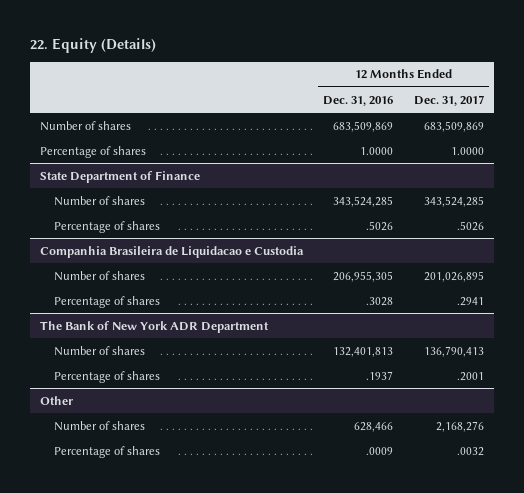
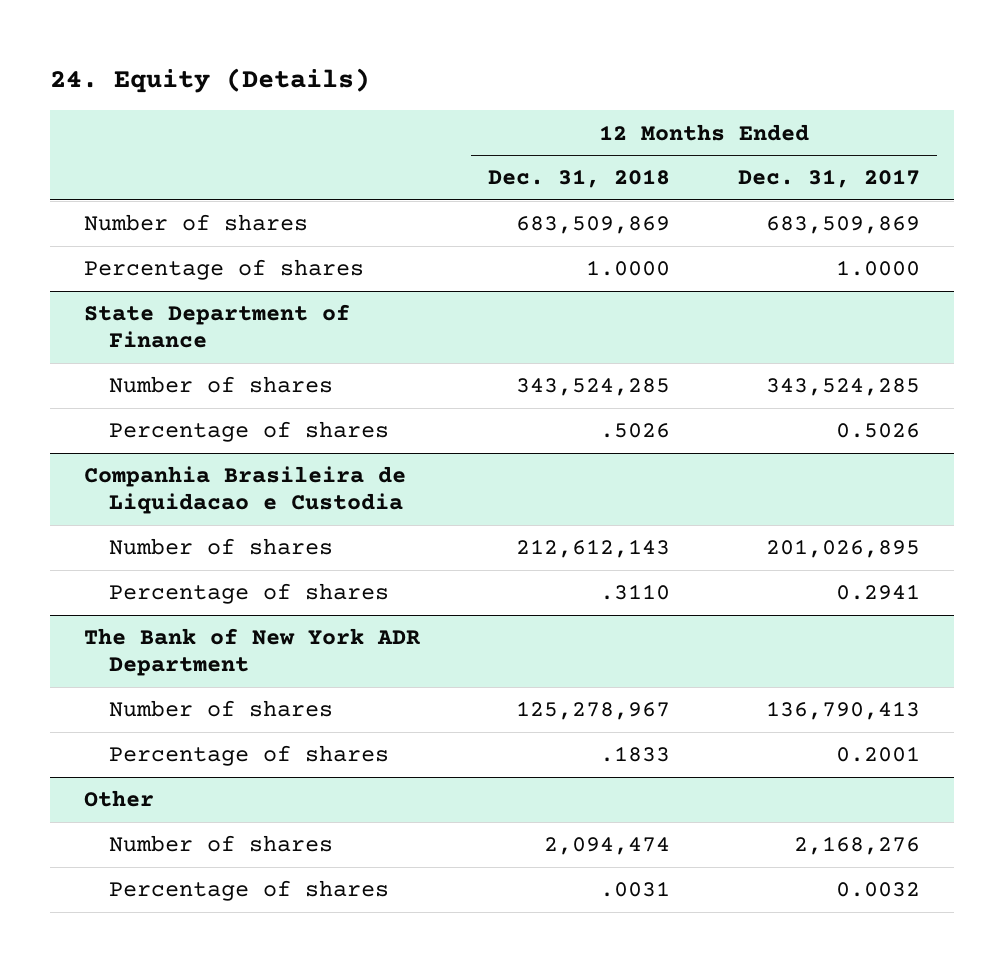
- 22. Equity (Details)
+ 24. Equity (Details)
- | 12 Months Ended Dec. 31, 2016 | 12 Months Ended Dec. 31, 2017
+ | 12 Months Ended Dec. 31, 2018 | 12 Months Ended Dec. 31, 2017
@ State Department of Finance
- Percentage of shares | .5026 | .5026
+ Percentage of shares | .5026 | 0.5026
@ Companhia Brasileira de Liquidacao e Custodia
- Percentage of shares | .3028 | .2941
+ Percentage of shares | .3110 | 0.2941
@ The Bank of New York ADR Department
- Percentage of shares | .1937 | .2001
+ Percentage of shares | .1833 | 0.2001
@ Other
- Percentage of shares | .0009 | .0032
+ Percentage of shares | .0031 | 0.0032

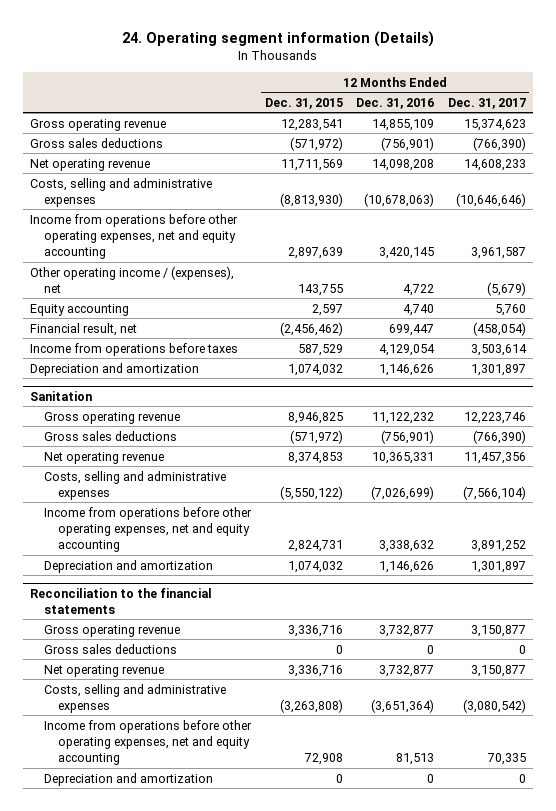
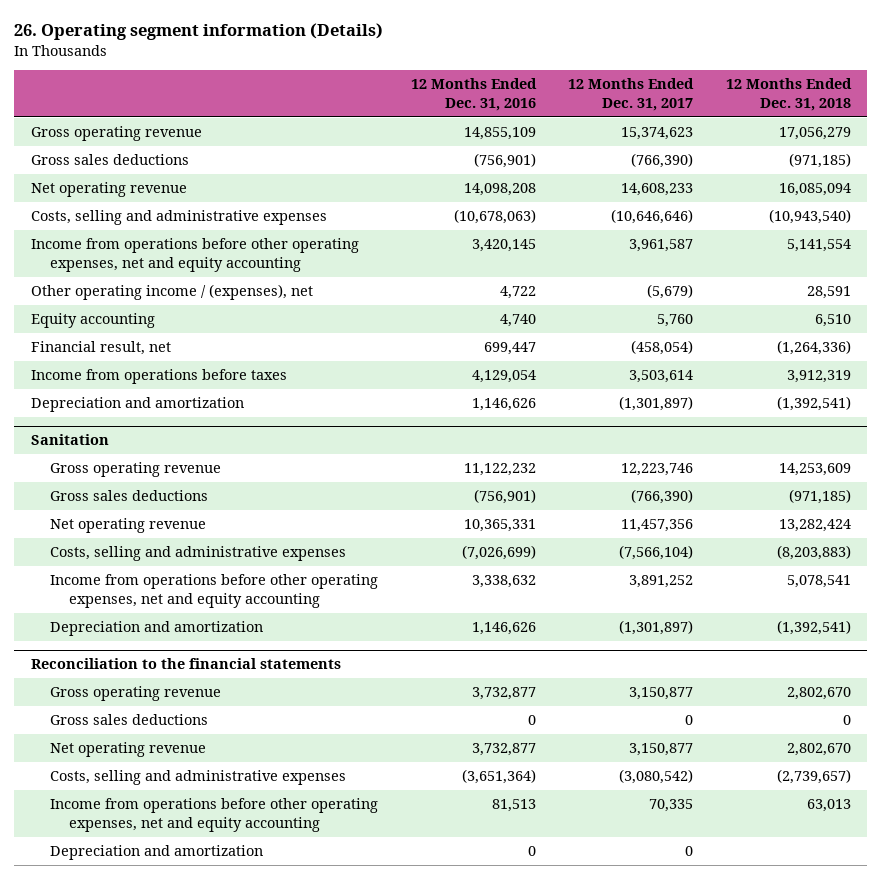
- 24. Operating segment information (Details)
+ 26. Operating segment information (Details)
- | 12 Months Ended Dec. 31, 2015 | 12 Months Ended Dec. 31, 2016 | 12 Months Ended Dec. 31, 2017
+ | 12 Months Ended Dec. 31, 2016 | 12 Months Ended Dec. 31, 2017 | 12 Months Ended Dec. 31, 2018
- Depreciation and amortization | 1,074,032 | 1,146,626 | 1,301,897
+ Depreciation and amortization | 1,146,626 | (1,301,897) | (1,392,541)
@ Sanitation
- Depreciation and amortization | 1,074,032 | 1,146,626 | 1,301,897
+ Depreciation and amortization | 1,146,626 | (1,301,897) | (1,392,541)

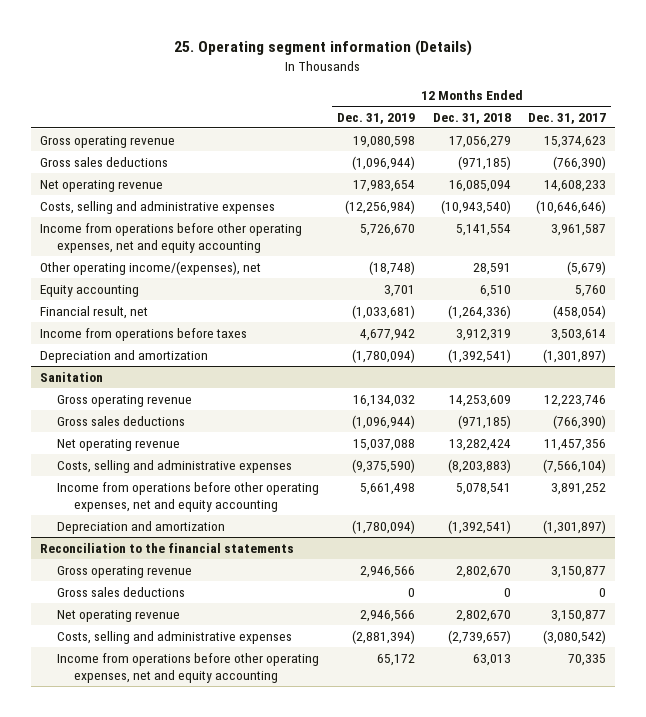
- 26. Operating segment information (Details)
+ 25. Operating segment information (Details)
- | 12 Months Ended Dec. 31, 2016 | 12 Months Ended Dec. 31, 2017 | 12 Months Ended Dec. 31, 2018
+ | 12 Months Ended Dec. 31, 2019 | 12 Months Ended Dec. 31, 2018 | 12 Months Ended Dec. 31, 2017
- Other operating income / (expenses), net | 4,722 | (5,679) | 28,591
+ Other operating income/(expenses), net | (18,748) | 28,591 | (5,679)
@ Reconciliation to the financial statements
- Depreciation and amortization | 0 | 0 |

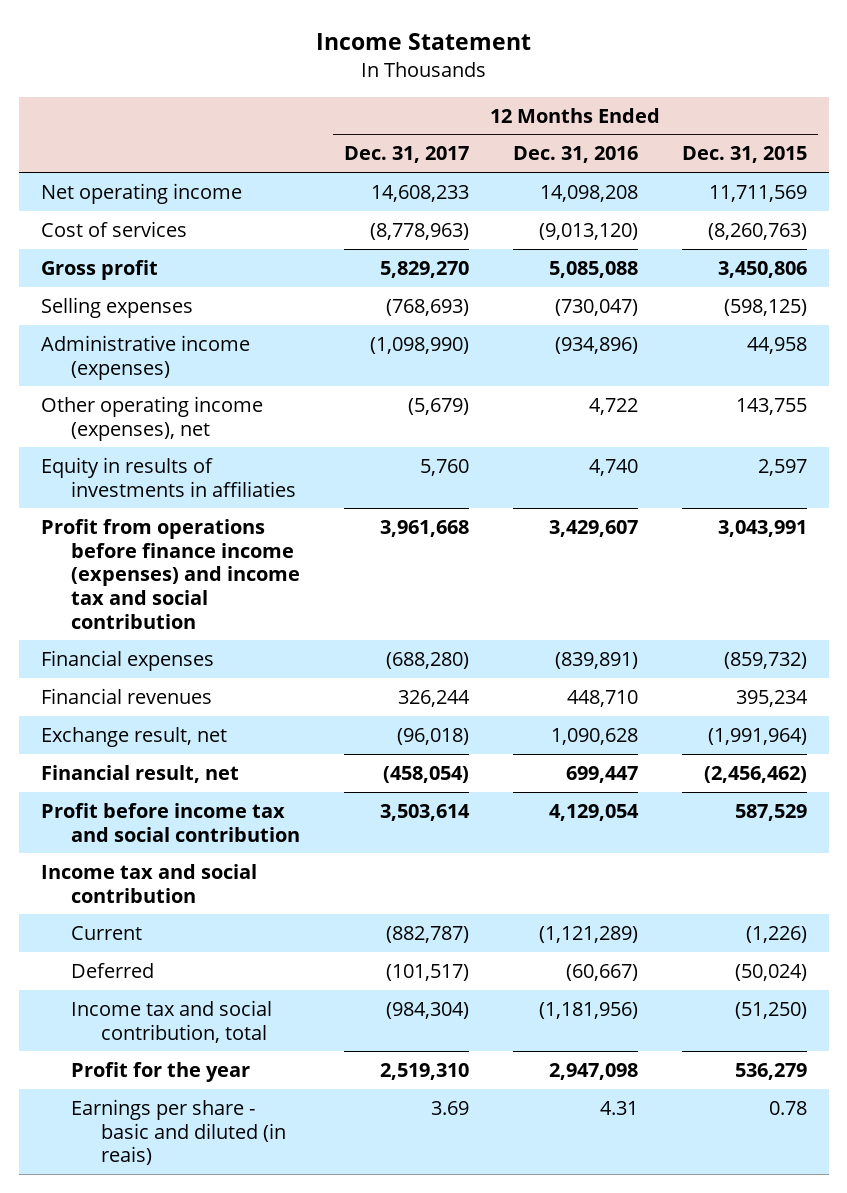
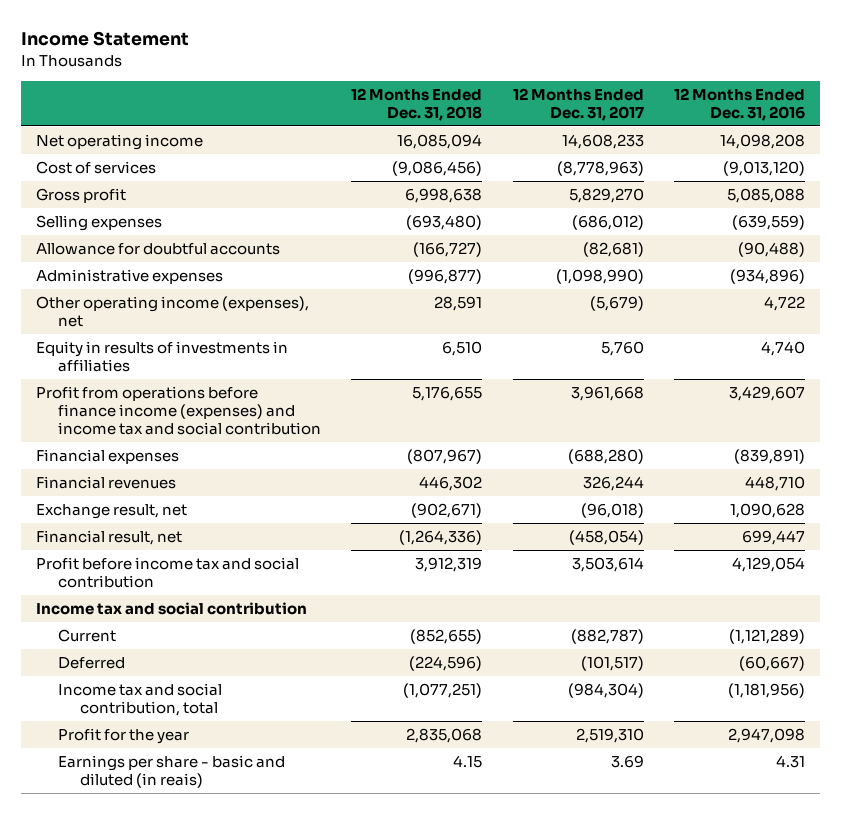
- | 12 Months Ended Dec. 31, 2017 | 12 Months Ended Dec. 31, 2016 | 12 Months Ended Dec. 31, 2015
+ | 12 Months Ended Dec. 31, 2018 | 12 Months Ended Dec. 31, 2017 | 12 Months Ended Dec. 31, 2016
- Selling expenses | (768,693) | (730,047) | (598,125)
- Administrative income (expenses) | (1,098,990) | (934,896) | 44,958
+ Selling expenses | (693,480) | (686,012) | (639,559)
+ Allowance for doubtful accounts | (166,727) | (82,681) | (90,488)
+ Administrative expenses | (996,877) | (1,098,990) | (934,896)

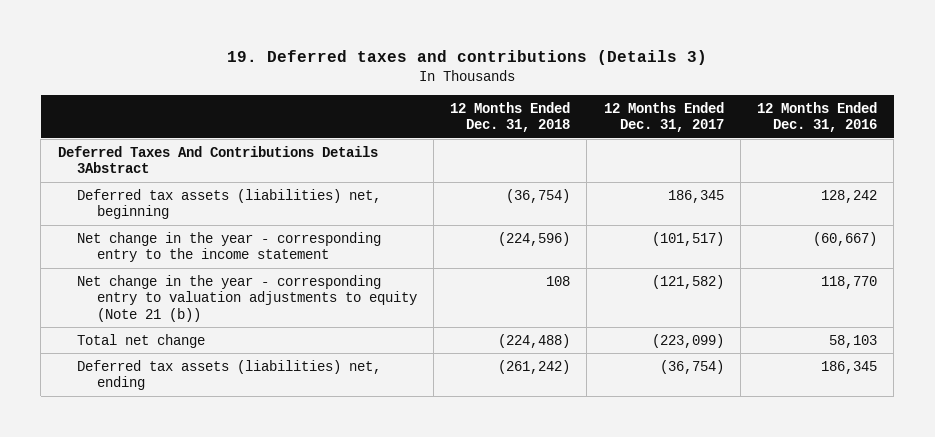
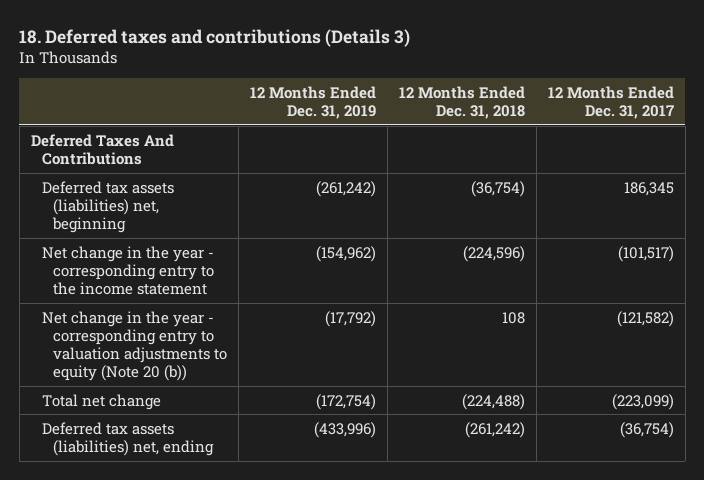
- 19. Deferred taxes and contributions (Details 3)
+ 18. Deferred taxes and contributions (Details 3)
- | 12 Months Ended Dec. 31, 2018 | 12 Months Ended Dec. 31, 2017 | 12 Months Ended Dec. 31, 2016
+ | 12 Months Ended Dec. 31, 2019 | 12 Months Ended Dec. 31, 2018 | 12 Months Ended Dec. 31, 2017
- Deferred Taxes And Contributions Details 3Abstract
+ Deferred Taxes And Contributions
- Net change in the year - corresponding entry to valuation adjustments to equity (Note 21 (b)) | 108 | (121,582) | 118,770
+ Net change in the year - corresponding entry to valuation adjustments to equity (Note 20 (b)) | (17,792) | 108 | (121,582)

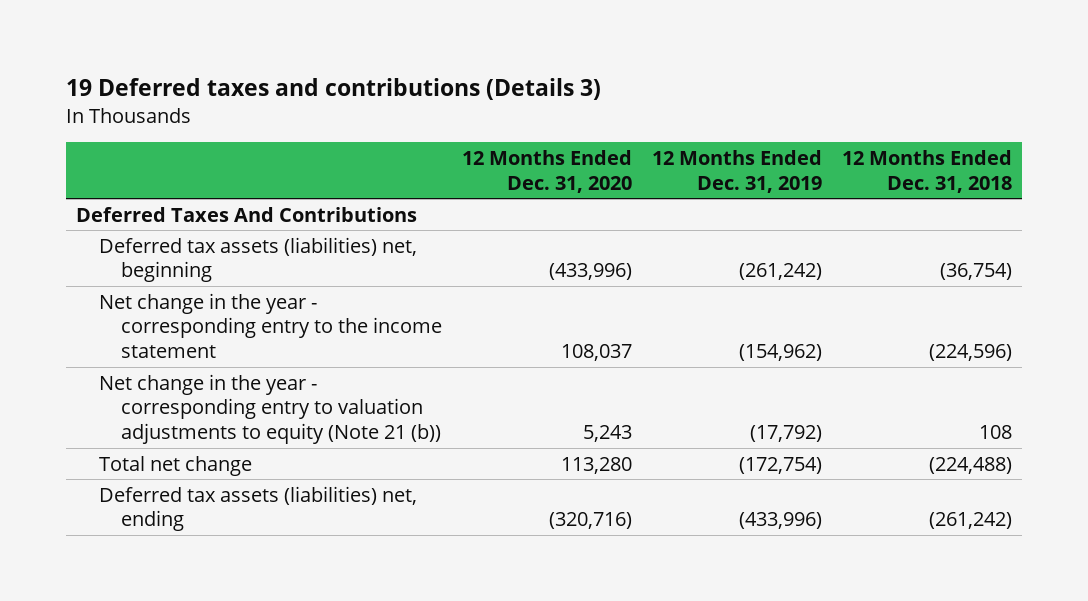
- 18. Deferred taxes and contributions (Details 3)
+ 19 Deferred taxes and contributions (Details 3)
- | 12 Months Ended Dec. 31, 2019 | 12 Months Ended Dec. 31, 2018 | 12 Months Ended Dec. 31, 2017
+ | 12 Months Ended Dec. 31, 2020 | 12 Months Ended Dec. 31, 2019 | 12 Months Ended Dec. 31, 2018
- Net change in the year - corresponding entry to valuation adjustments to equity (Note 20 (b)) | (17,792) | 108 | (121,582)
+ Net change in the year - corresponding entry to valuation adjustments to equity (Note 21 (b)) | 5,243 | (17,792) | 108

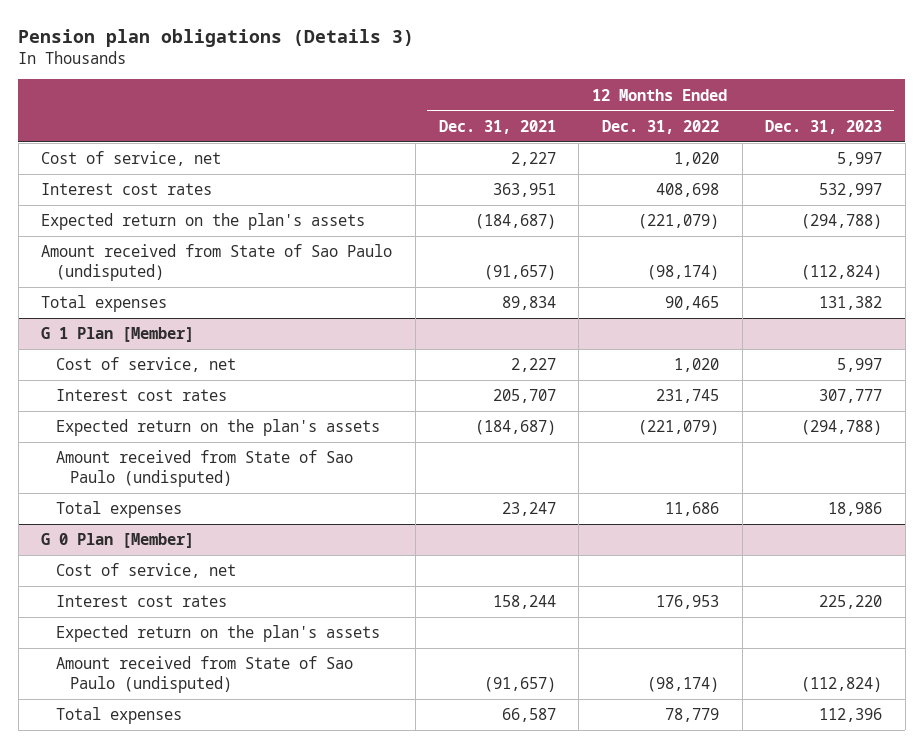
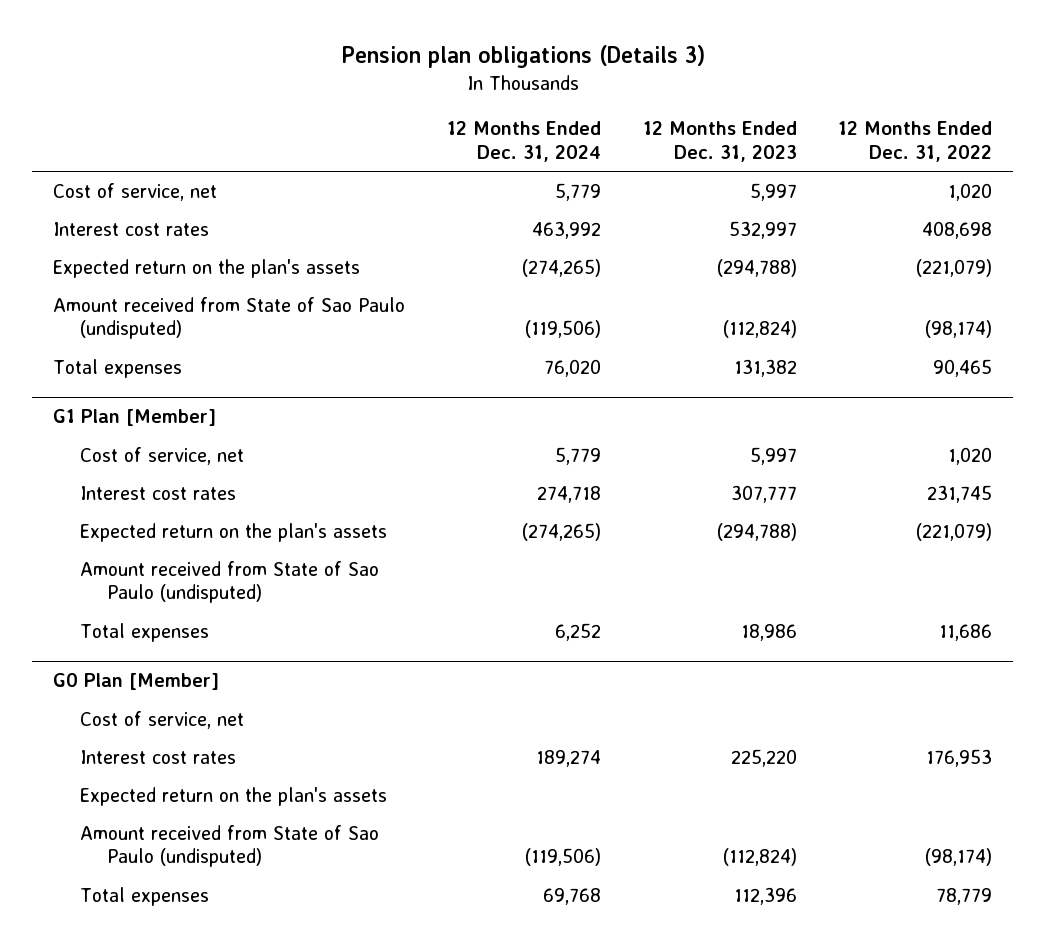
- | 12 Months Ended Dec. 31, 2021 | 12 Months Ended Dec. 31, 2022 | 12 Months Ended Dec. 31, 2023
+ | 12 Months Ended Dec. 31, 2024 | 12 Months Ended Dec. 31, 2023 | 12 Months Ended Dec. 31, 2022
- G 1 Plan [Member]
+ G1 Plan [Member]
- G 0 Plan [Member]
+ G0 Plan [Member]

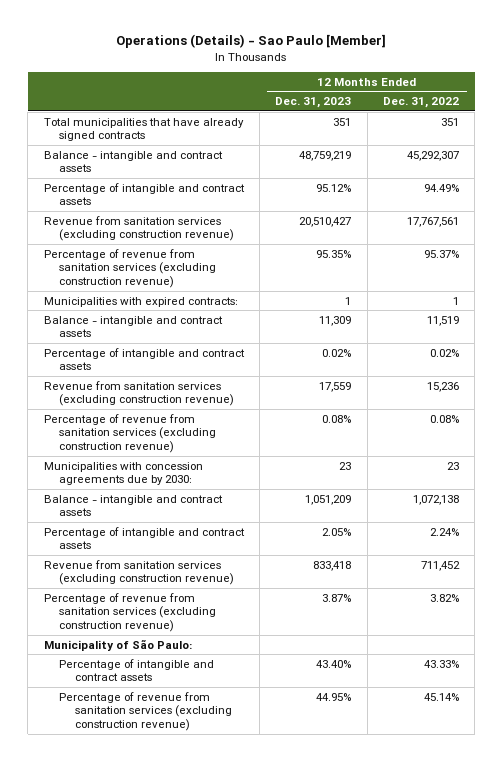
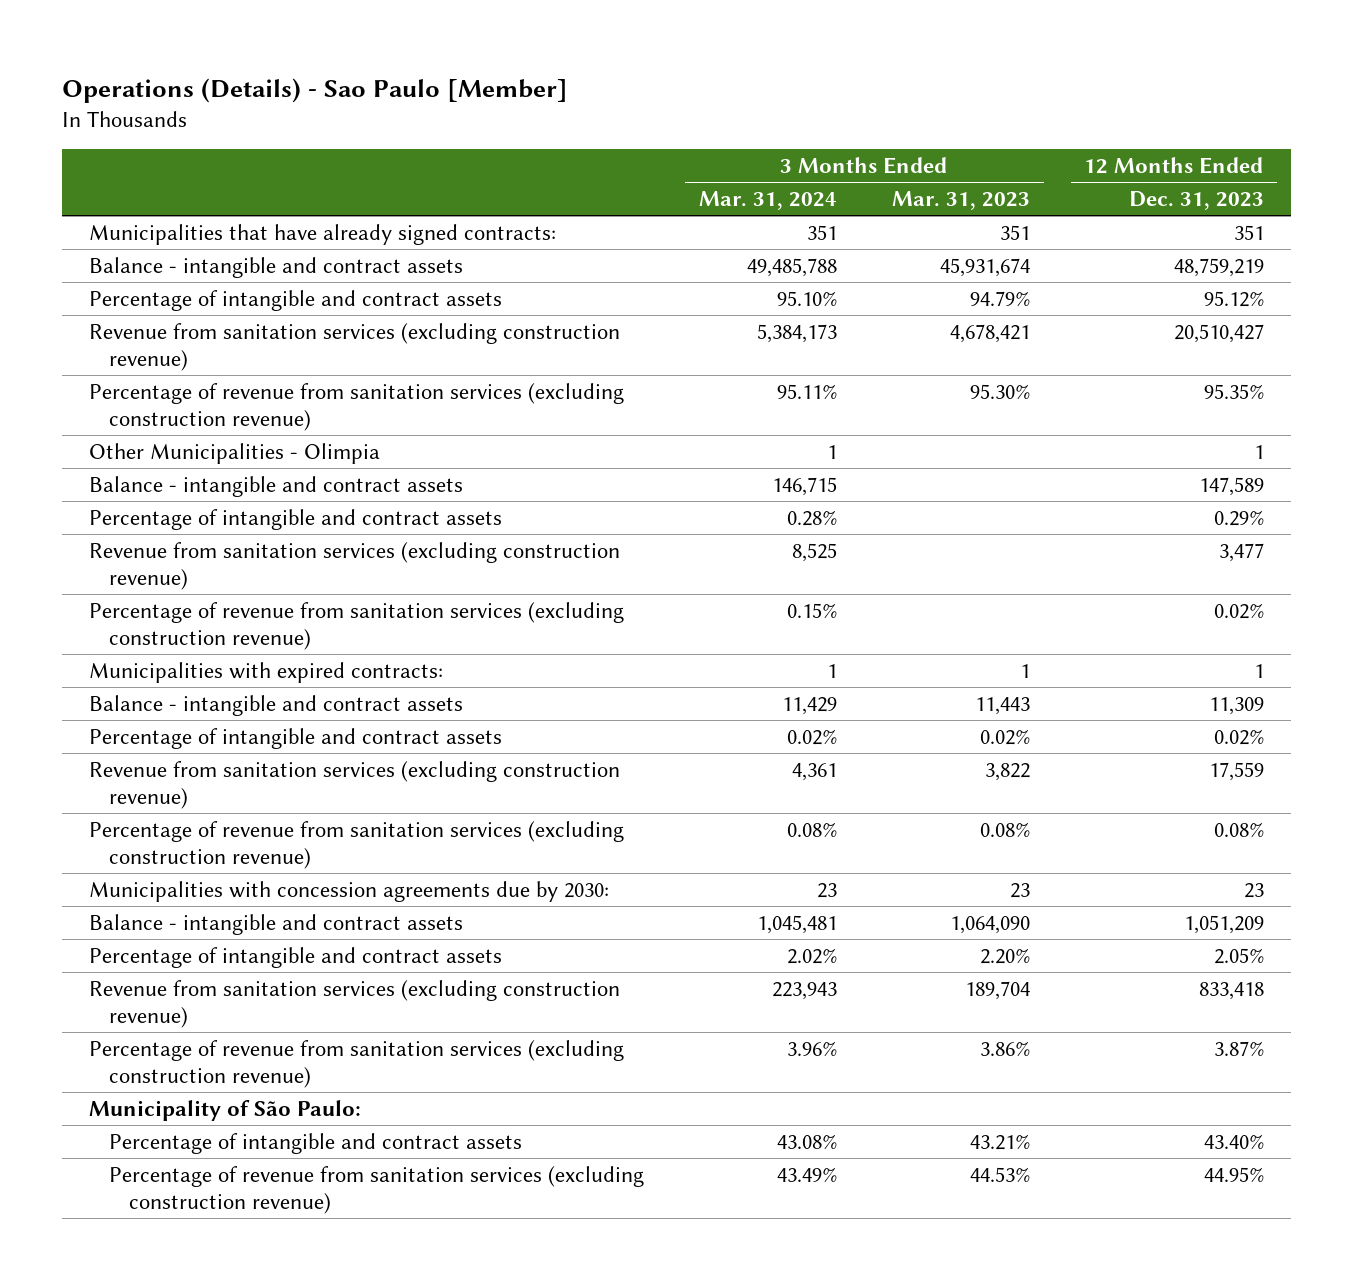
- | 12 Months Ended Dec. 31, 2023 | 12 Months Ended Dec. 31, 2022
+ | 3 Months Ended Mar. 31, 2024 | 3 Months Ended Mar. 31, 2023 | 12 Months Ended Dec. 31, 2023
- Total municipalities that have already signed contracts | 351 | 351
+ Municipalities that have already signed contracts: | 351 | 351 | 351
+ Other Municipalities - Olimpia | 1 | | 1
+ Balance - intangible and contract assets | 146,715 | | 147,589
+ Percentage of intangible and contract assets | 0.28% | | 0.29%
+ Revenue from sanitation services (excluding construction revenue) | 8,525 | | 3,477
+ Percentage of revenue from sanitation services (excluding construction revenue) | 0.15% | | 0.02%

